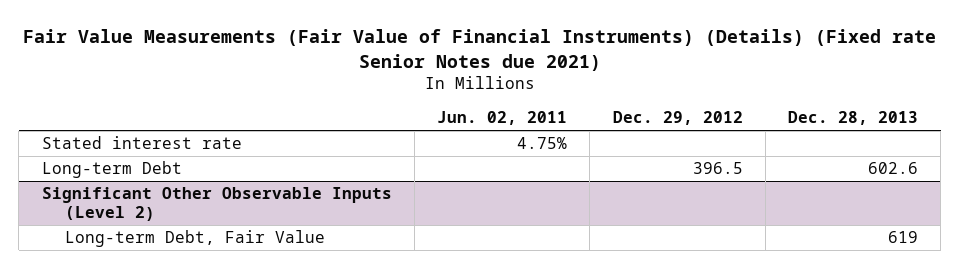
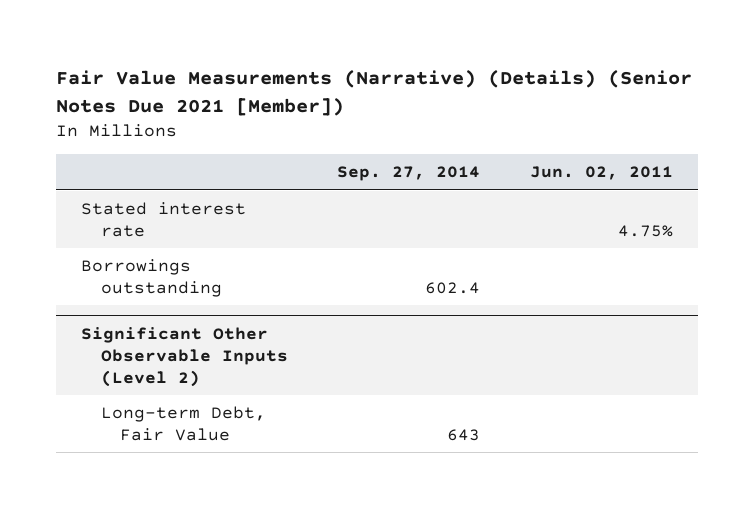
- Fair Value Measurements (Fair Value of Financial Instruments) (Details) (Fixed rate Senior Notes due 2021)
+ Fair Value Measurements (Narrative) (Details) (Senior Notes Due 2021 [Member])
- | Jun. 02, 2011 | Dec. 29, 2012 | Dec. 28, 2013
+ | Sep. 27, 2014 | Jun. 02, 2011
- Long-term Debt | | 396.5 | 602.6
+ Borrowings outstanding | 602.4 |

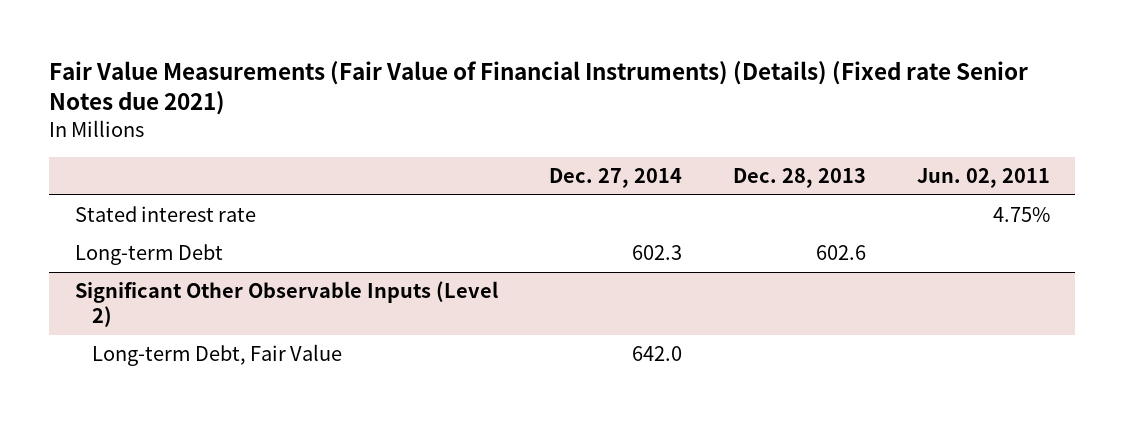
- Fair Value Measurements (Narrative) (Details) (Senior Notes Due 2021 [Member])
+ Fair Value Measurements (Fair Value of Financial Instruments) (Details) (Fixed rate Senior Notes due 2021)
- | Sep. 27, 2014 | Jun. 02, 2011
+ | Dec. 27, 2014 | Dec. 28, 2013 | Jun. 02, 2011
- Borrowings outstanding | 602.4 |
+ Long-term Debt | 602.3 | 602.6 |

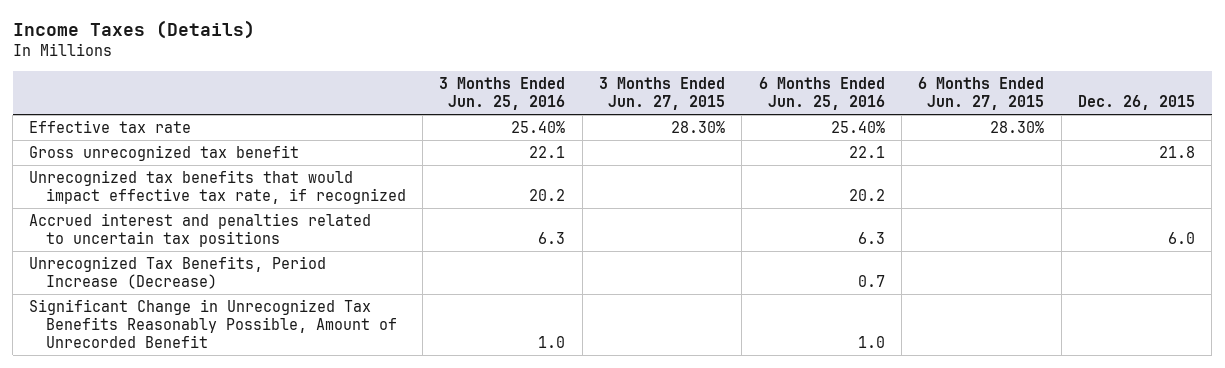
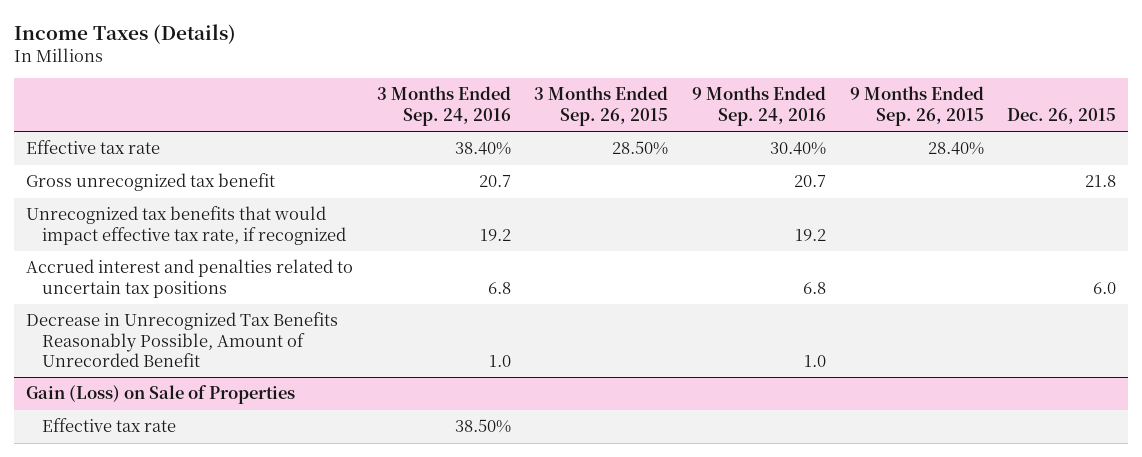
- | 3 Months Ended Jun. 25, 2016 | 3 Months Ended Jun. 27, 2015 | 6 Months Ended Jun. 25, 2016 | 6 Months Ended Jun. 27, 2015 | Dec. 26, 2015
+ | 3 Months Ended Sep. 24, 2016 | 3 Months Ended Sep. 26, 2015 | 9 Months Ended Sep. 24, 2016 | 9 Months Ended Sep. 26, 2015 | Dec. 26, 2015
- Unrecognized Tax Benefits, Period Increase (Decrease) | | | 0.7 | |
- Significant Change in Unrecognized Tax Benefits Reasonably Possible, Amount of Unrecorded Benefit | 1.0 | | 1.0 | |
+ Decrease in Unrecognized Tax Benefits Reasonably Possible, Amount of Unrecorded Benefit | 1.0 | | 1.0 | |
+ Gain (Loss) on Sale of Properties
+ Effective tax rate | 38.50% | | | |

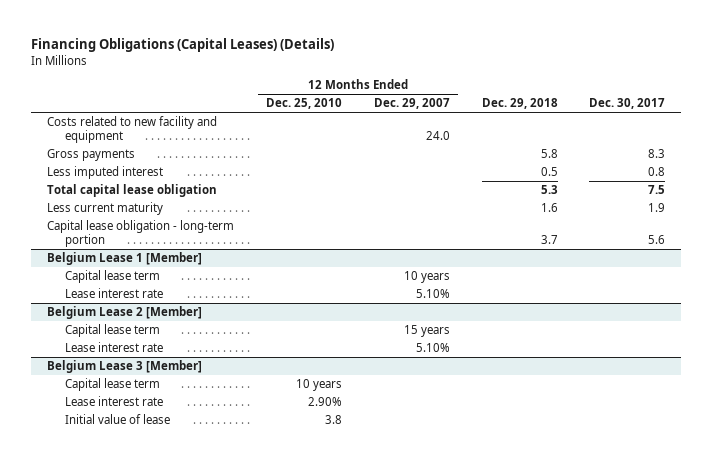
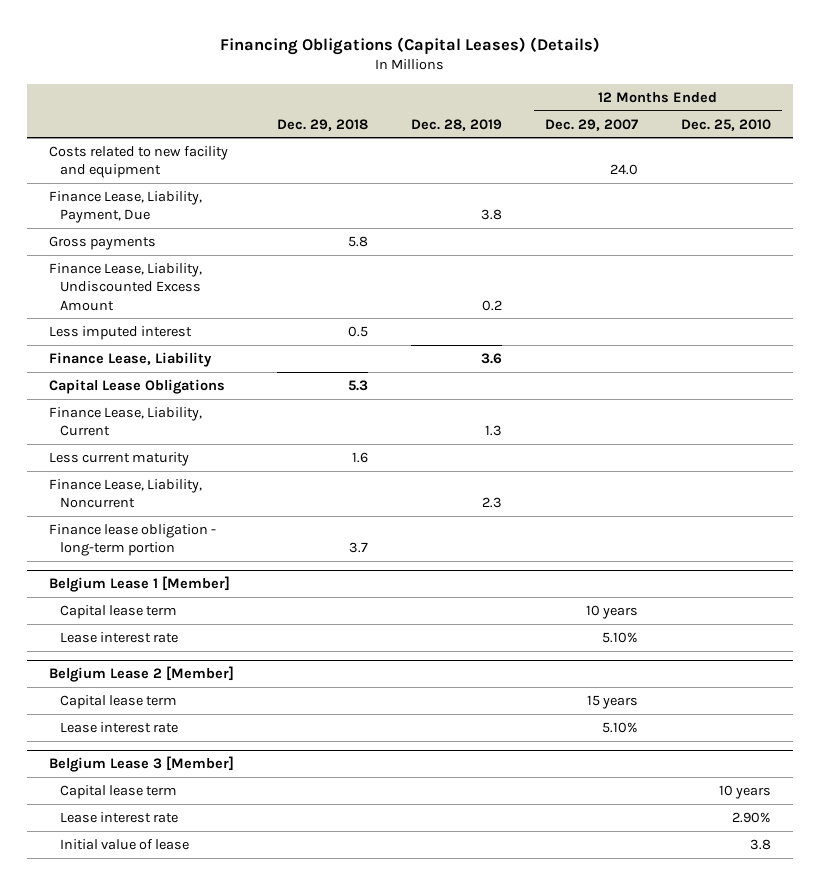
- | 12 Months Ended Dec. 25, 2010 | 12 Months Ended Dec. 29, 2007 | Dec. 29, 2018 | Dec. 30, 2017
+ | Dec. 29, 2018 | Dec. 28, 2019 | 12 Months Ended Dec. 29, 2007 | 12 Months Ended Dec. 25, 2010
+ Finance Lease, Liability, Payment, Due | | 3.8 | |
+ Finance Lease, Liability, Undiscounted Excess Amount | | 0.2 | |
- Total capital lease obligation | | | 5.3 | 7.5
+ Finance Lease, Liability | | 3.6 | |
+ Capital Lease Obligations | 5.3 | | |
+ Finance Lease, Liability, Current | | 1.3 | |
- Capital lease obligation - long-term portion | | | 3.7 | 5.6
+ Finance Lease, Liability, Noncurrent | | 2.3 | |
+ Finance lease obligation - long-term portion | 3.7 | | |

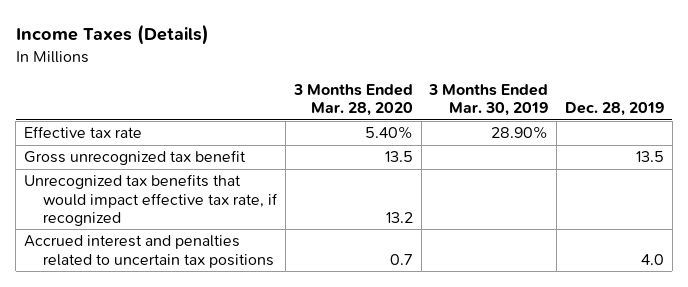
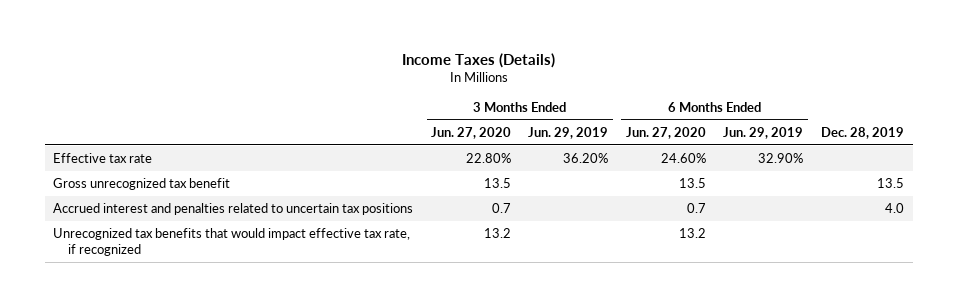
- | 3 Months Ended Mar. 28, 2020 | 3 Months Ended Mar. 30, 2019 | Dec. 28, 2019
+ | 3 Months Ended Jun. 27, 2020 | 3 Months Ended Jun. 29, 2019 | 6 Months Ended Jun. 27, 2020 | 6 Months Ended Jun. 29, 2019 | Dec. 28, 2019
moved down: Unrecognized tax benefits that would impact effective tax rate, if recognized | 13.2 | | 13.2 | |

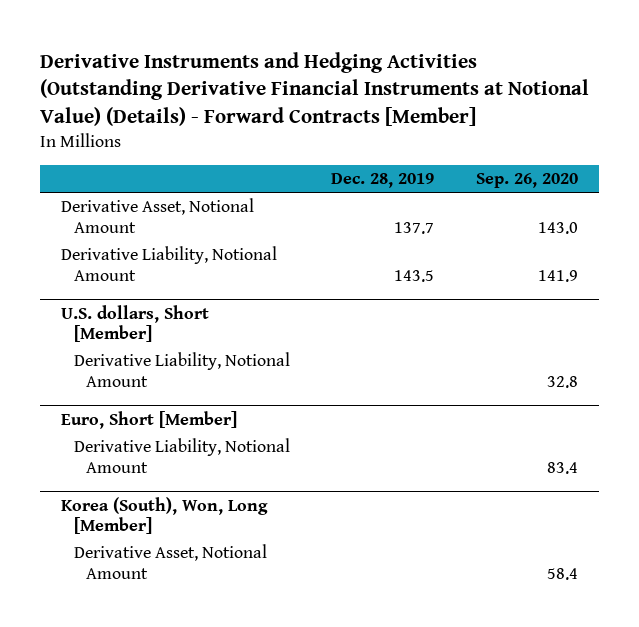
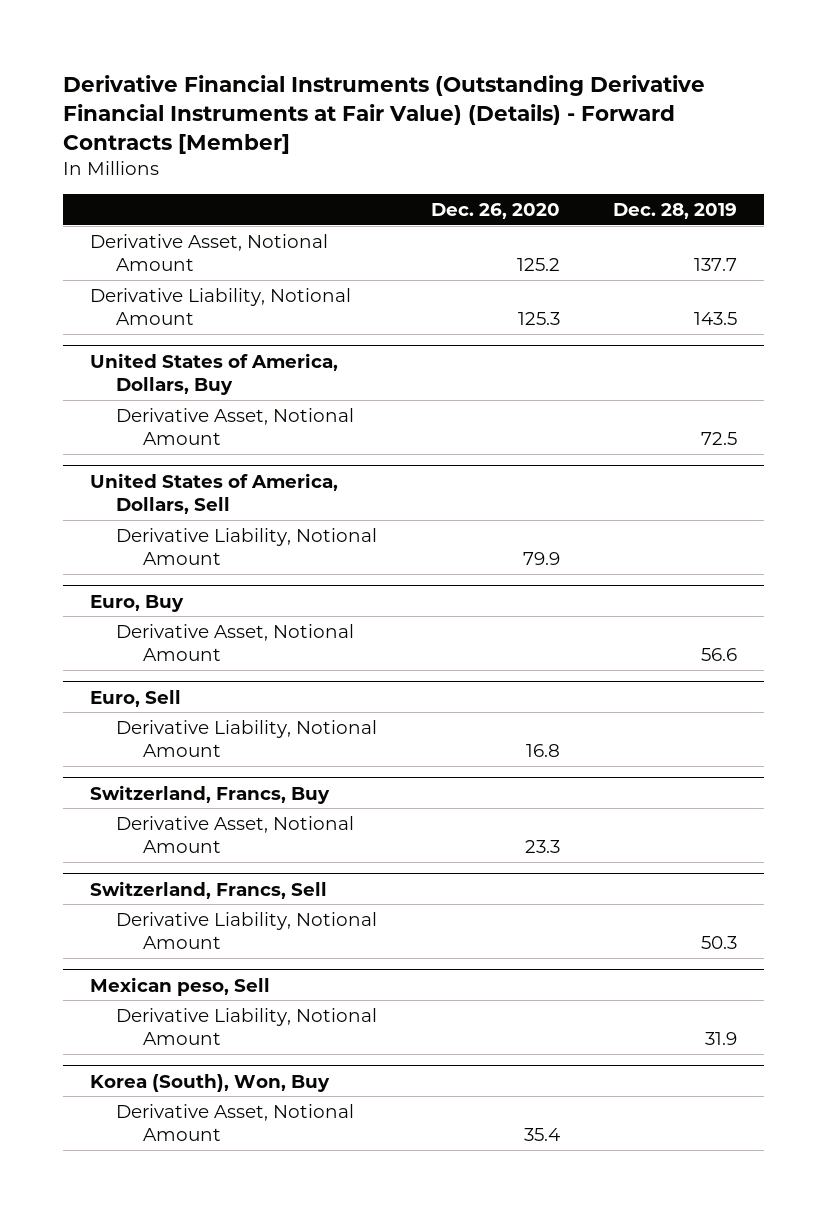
- Derivative Instruments and Hedging Activities (Outstanding Derivative Financial Instruments at Notional Value) (Details) - Forward Contracts [Member]
+ Derivative Financial Instruments (Outstanding Derivative Financial Instruments at Fair Value) (Details) - Forward Contracts [Member]
- | Dec. 28, 2019 | Sep. 26, 2020
+ | Dec. 26, 2020 | Dec. 28, 2019
- U.S. dollars, Short [Member]
- Derivative Liability, Notional Amount | | 32.8
- Euro, Short [Member]
- Derivative Liability, Notional Amount | | 83.4
- Korea (South), Won, Long [Member]
+ United States of America, Dollars, Buy
+ Derivative Asset, Notional Amount | | 72.5
+ United States of America, Dollars, Sell
+ Derivative Liability, Notional Amount | 79.9 |
+ Euro, Buy
+ Derivative Asset, Notional Amount | | 56.6
+ Euro, Sell
+ Derivative Liability, Notional Amount | 16.8 |
+ Switzerland, Francs, Buy
+ Derivative Asset, Notional Amount | 23.3 |
+ Switzerland, Francs, Sell
+ Derivative Liability, Notional Amount | | 50.3
+ Mexican peso, Sell
+ Derivative Liability, Notional Amount | | 31.9
+ Korea (South), Won, Buy

